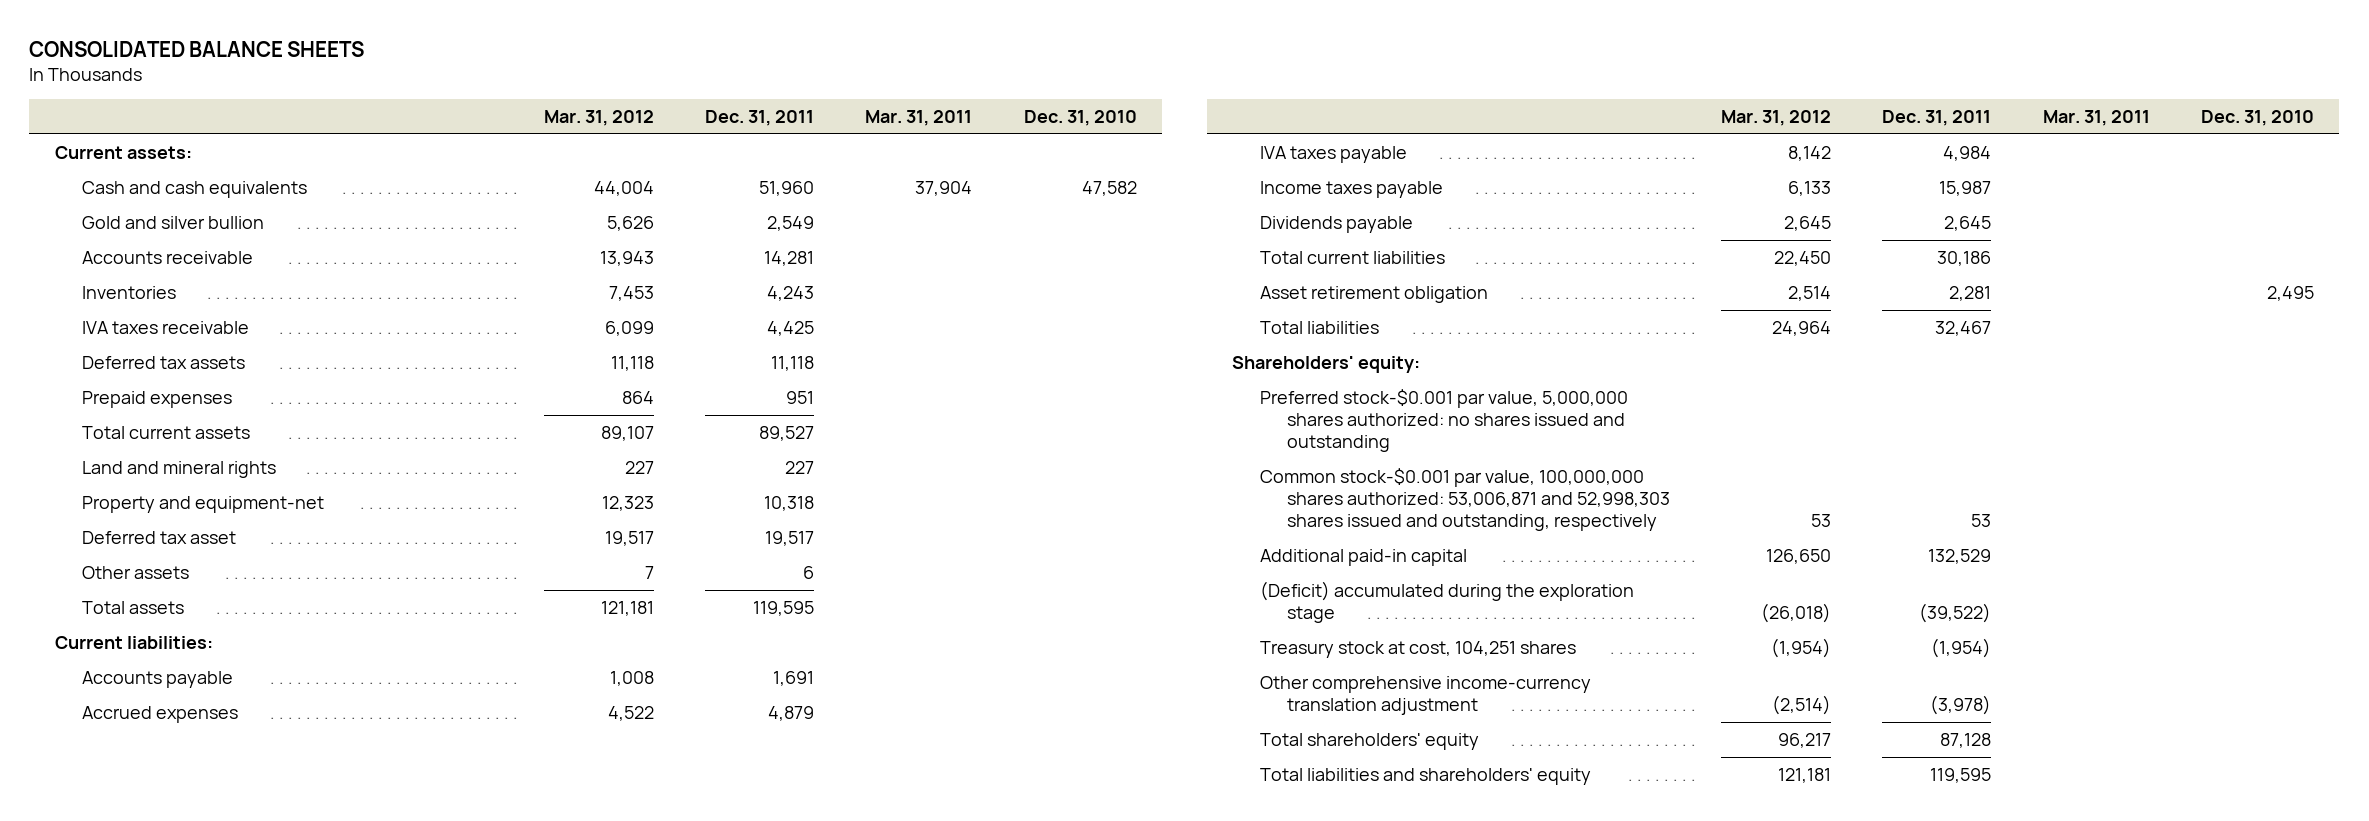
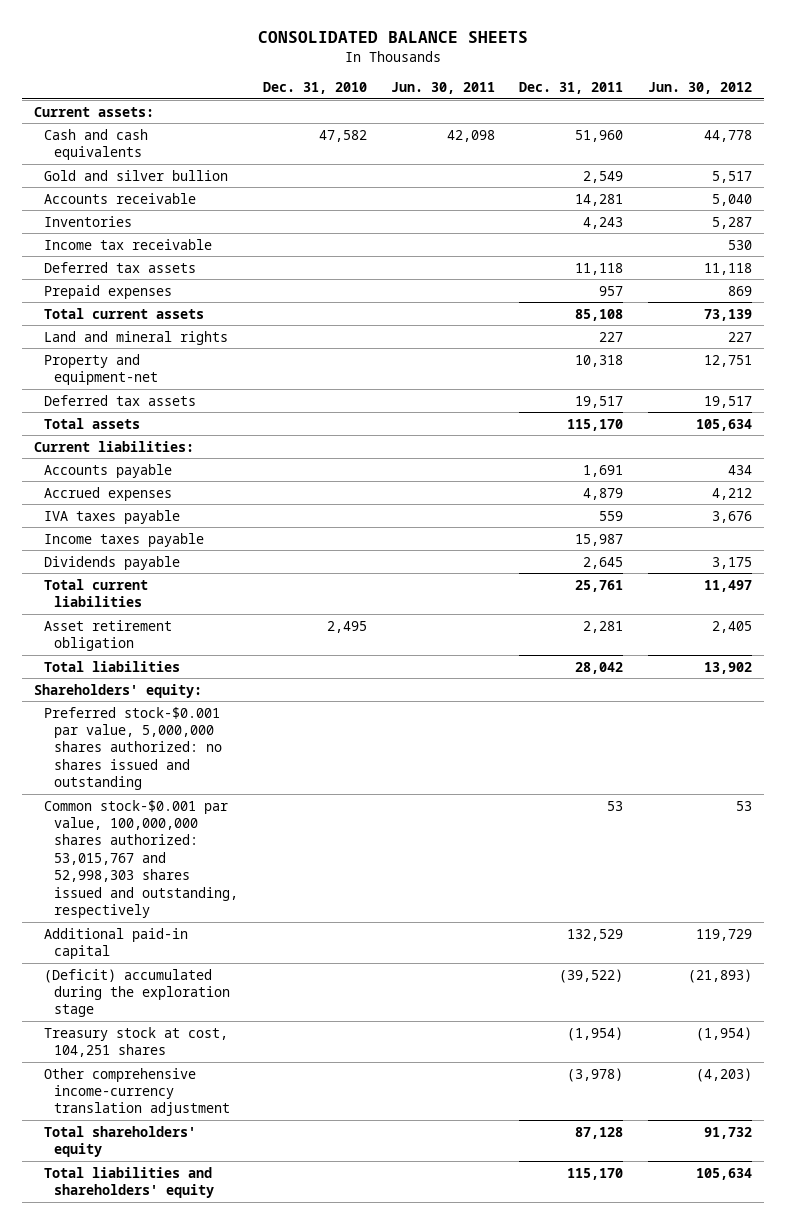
- | Mar. 31, 2012 | Dec. 31, 2011 | Mar. 31, 2011 | Dec. 31, 2010
+ | Dec. 31, 2010 | Jun. 30, 2011 | Dec. 31, 2011 | Jun. 30, 2012
- IVA taxes receivable | 6,099 | 4,425 | |
+ Income tax receivable | | | | 530
- Prepaid expenses | 864 | 951 | |
- Total current assets | 89,107 | 89,527 | |
+ Prepaid expenses | | | 957 | 869
+ Total current assets | | | 85,108 | 73,139
- Deferred tax asset | 19,517 | 19,517 | |
- Other assets | 7 | 6 | |
- Total assets | 121,181 | 119,595 | |
+ Deferred tax assets | | | 19,517 | 19,517
+ Total assets | | | 115,170 | 105,634
- IVA taxes payable | 8,142 | 4,984 | |
+ IVA taxes payable | | | 559 | 3,676
- Total current liabilities | 22,450 | 30,186 | |
+ Total current liabilities | | | 25,761 | 11,497
- Total liabilities | 24,964 | 32,467 | |
+ Total liabilities | | | 28,042 | 13,902
- Common stock-$0.001 par value, 100,000,000 shares authorized: 53,006,871 and 52,998,303 shares issued and outstanding, respectively | 53 | 53 | |
+ Common stock-$0.001 par value, 100,000,000 shares authorized: 53,015,767 and 52,998,303 shares issued and outstanding, respectively | | | 53 | 53
- Total liabilities and shareholders' equity | 121,181 | 119,595 | |
+ Total liabilities and shareholders' equity | | | 115,170 | 105,634

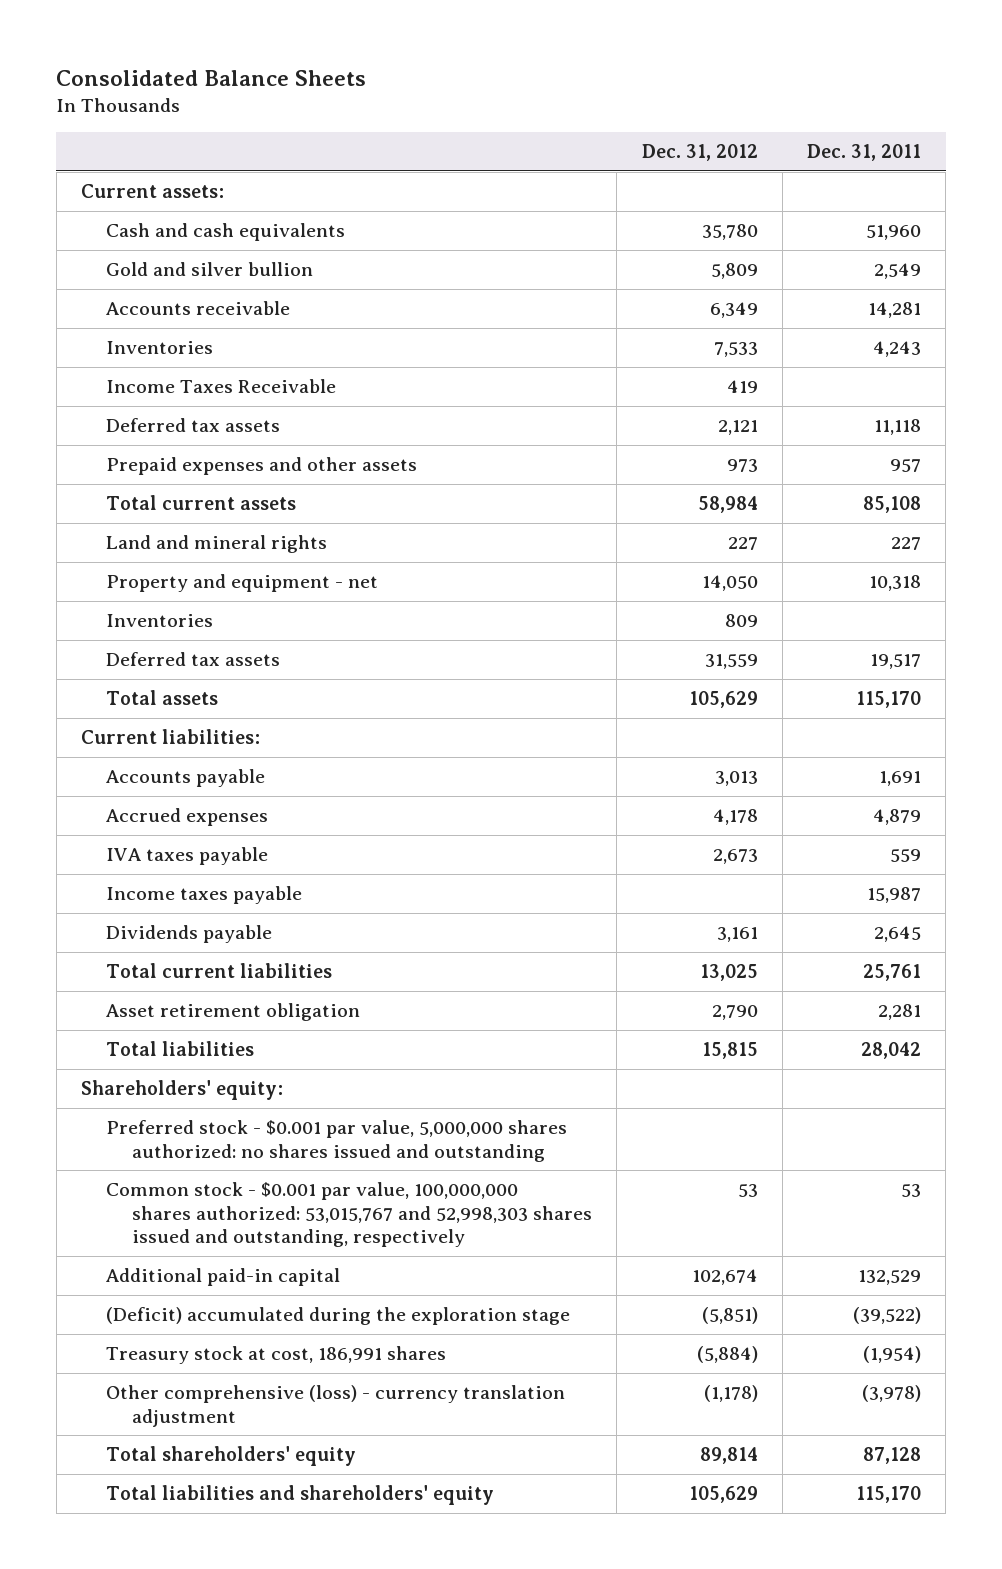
- CONSOLIDATED BALANCE SHEETS
+ Consolidated Balance Sheets
- | Dec. 31, 2010 | Jun. 30, 2011 | Dec. 31, 2011 | Jun. 30, 2012
+ | Dec. 31, 2012 | Dec. 31, 2011
- Income tax receivable | | | | 530
+ Income Taxes Receivable | 419 |
- Prepaid expenses | | | 957 | 869
+ Prepaid expenses and other assets | 973 | 957
- Property and equipment-net | | | 10,318 | 12,751
+ Property and equipment - net | 14,050 | 10,318
+ Inventories | 809 |
- Preferred stock-$0.001 par value, 5,000,000 shares authorized: no shares issued and outstanding
- Common stock-$0.001 par value, 100,000,000 shares authorized: 53,015,767 and 52,998,303 shares issued and outstanding, respectively | | | 53 | 53
+ Preferred stock - $0.001 par value, 5,000,000 shares authorized: no shares issued and outstanding
+ Common stock - $0.001 par value, 100,000,000 shares authorized: 53,015,767 and 52,998,303 shares issued and outstanding, respectively | 53 | 53
- Treasury stock at cost, 104,251 shares | | | (1,954) | (1,954)
- Other comprehensive income-currency translation adjustment | | | (3,978) | (4,203)
+ Treasury stock at cost, 186,991 shares | (5,884) | (1,954)
+ Other comprehensive (loss) - currency translation adjustment | (1,178) | (3,978)

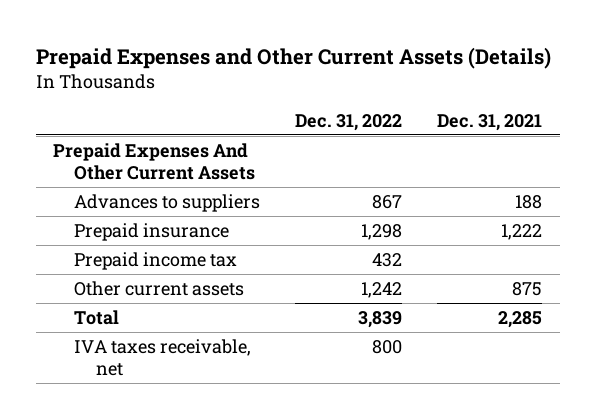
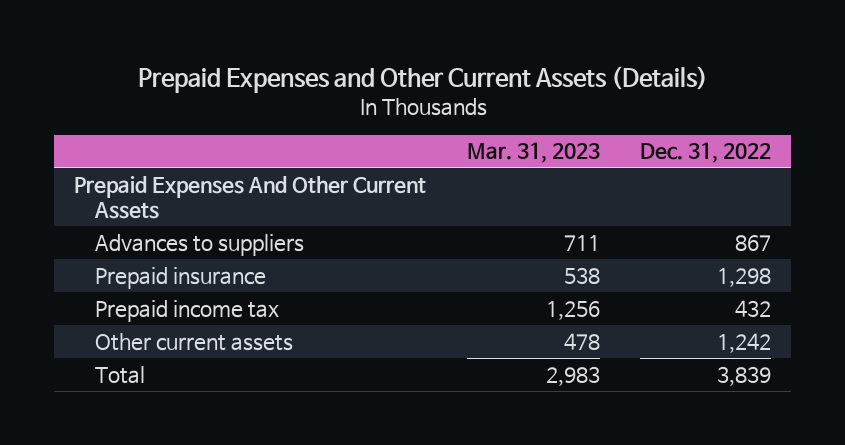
- | Dec. 31, 2022 | Dec. 31, 2021
+ | Mar. 31, 2023 | Dec. 31, 2022
- IVA taxes receivable, net | 800 |

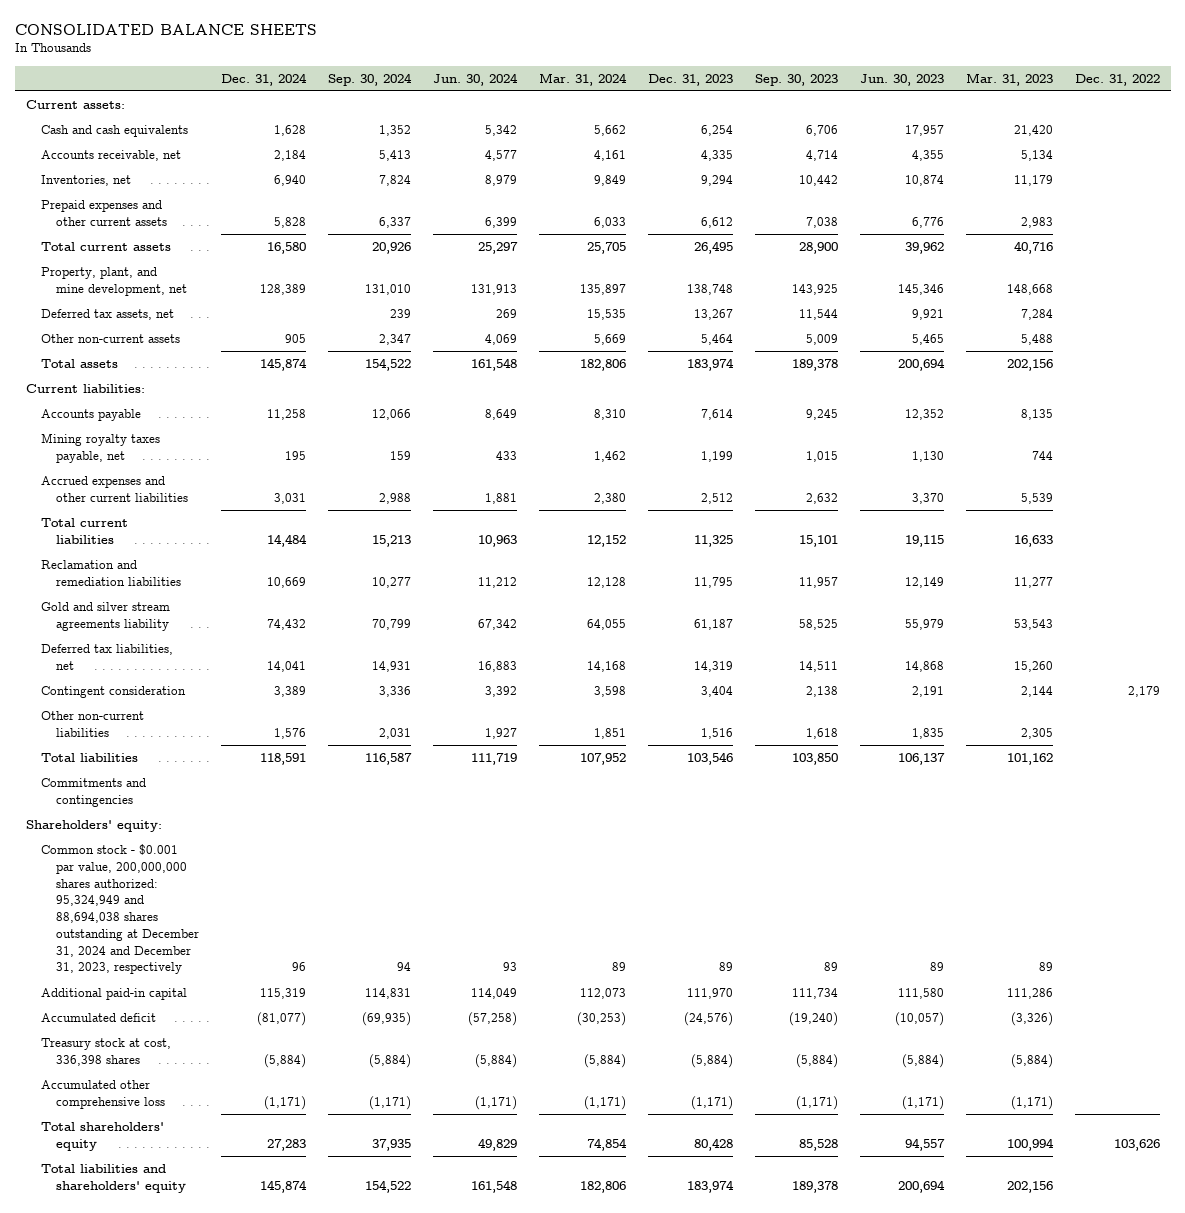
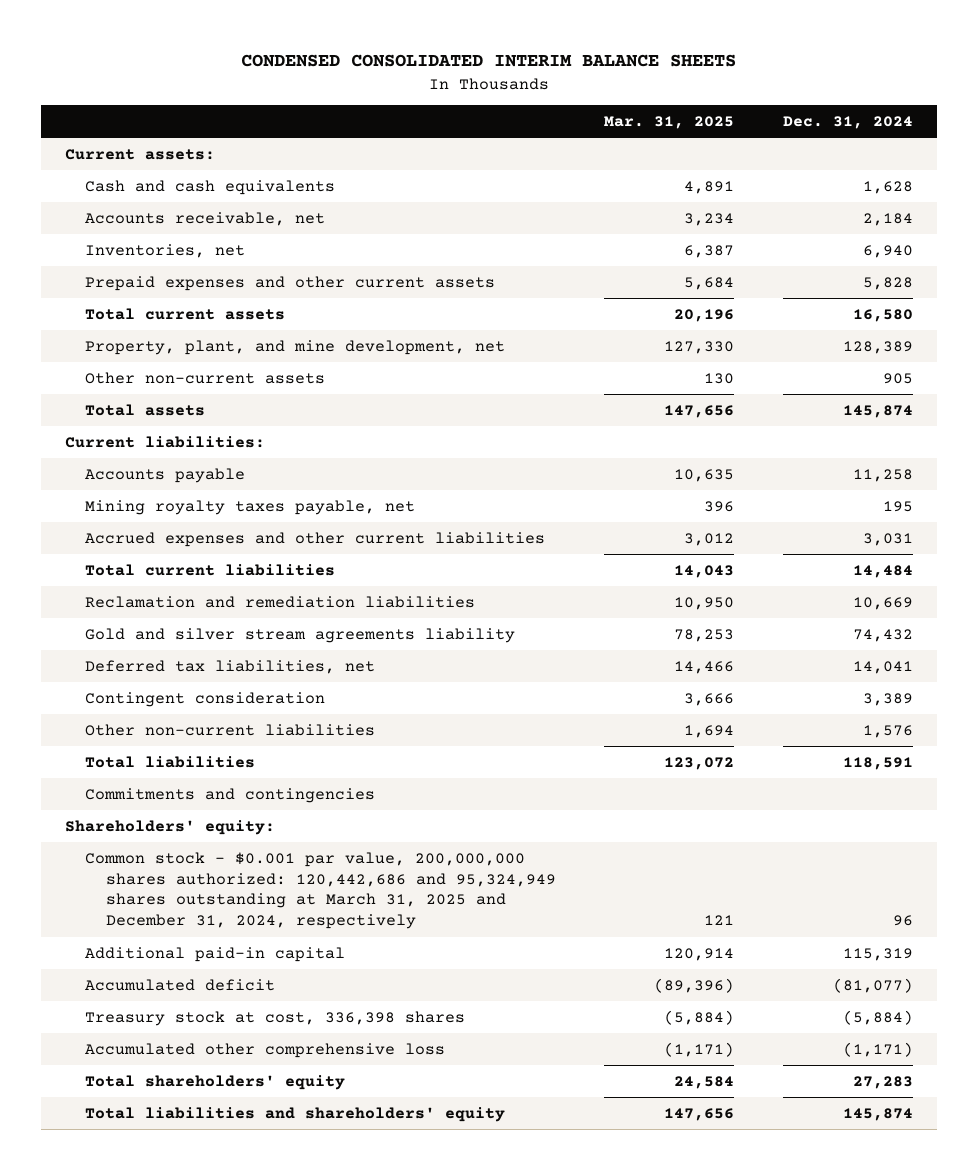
- CONSOLIDATED BALANCE SHEETS
+ CONDENSED CONSOLIDATED INTERIM BALANCE SHEETS
- | Dec. 31, 2024 | Sep. 30, 2024 | Jun. 30, 2024 | Mar. 31, 2024 | Dec. 31, 2023 | Sep. 30, 2023 | Jun. 30, 2023 | Mar. 31, 2023 | Dec. 31, 2022
+ | Mar. 31, 2025 | Dec. 31, 2024
- Deferred tax assets, net | | 239 | 269 | 15,535 | 13,267 | 11,544 | 9,921 | 7,284 |
- Common stock - $0.001 par value, 200,000,000 shares authorized: 95,324,949 and 88,694,038 shares outstanding at December 31, 2024 and December 31, 2023, respectively | 96 | 94 | 93 | 89 | 89 | 89 | 89 | 89 |
+ Common stock - $0.001 par value, 200,000,000 shares authorized: 120,442,686 and 95,324,949 shares outstanding at March 31, 2025 and December 31, 2024, respectively | 121 | 96

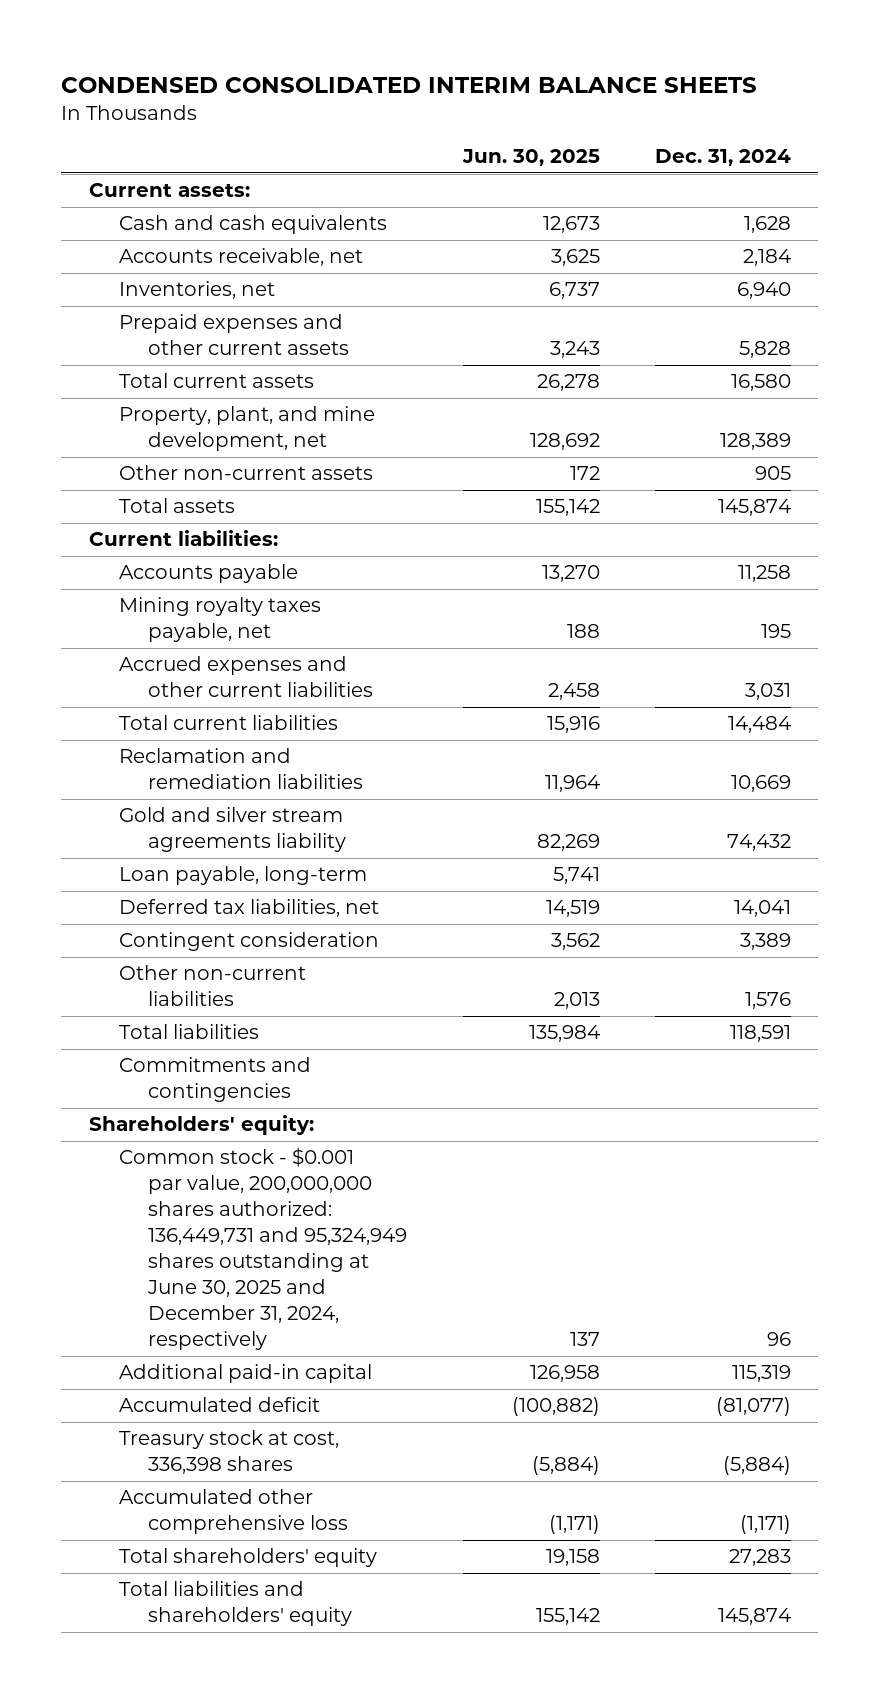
- | Mar. 31, 2025 | Dec. 31, 2024
+ | Jun. 30, 2025 | Dec. 31, 2024
+ Loan payable, long-term | 5,741 |
- Common stock - $0.001 par value, 200,000,000 shares authorized: 120,442,686 and 95,324,949 shares outstanding at March 31, 2025 and December 31, 2024, respectively | 121 | 96
+ Common stock - $0.001 par value, 200,000,000 shares authorized: 136,449,731 and 95,324,949 shares outstanding at June 30, 2025 and December 31, 2024, respectively | 137 | 96

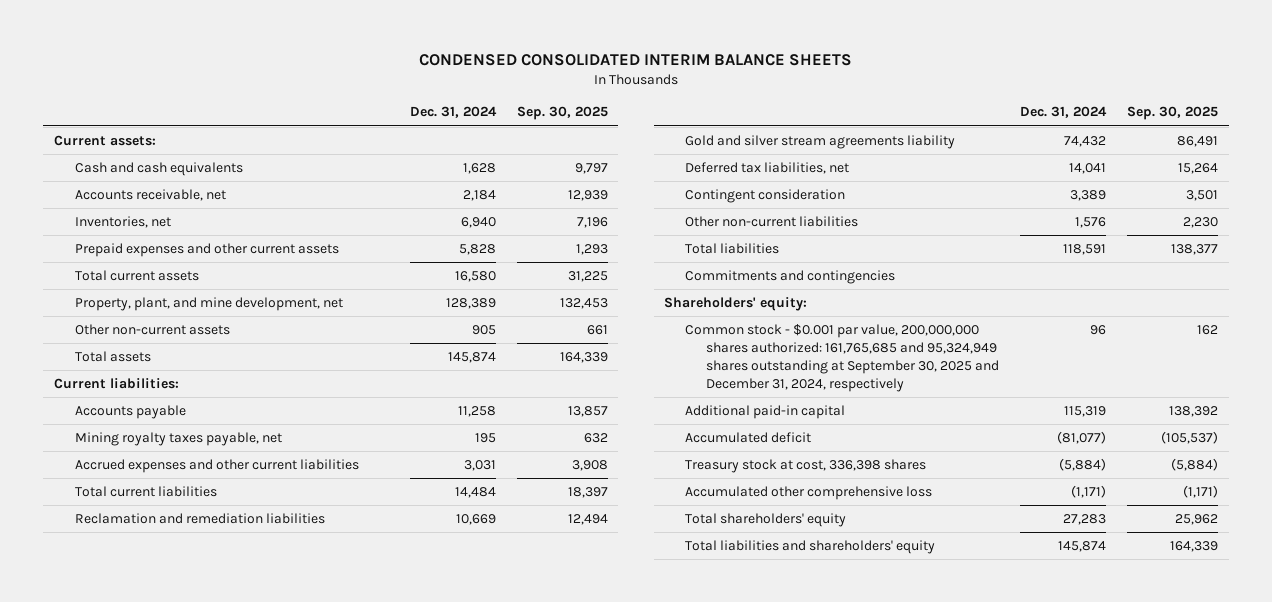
- | Jun. 30, 2025 | Dec. 31, 2024
+ | Dec. 31, 2024 | Sep. 30, 2025
- Loan payable, long-term | 5,741 |
- Common stock - $0.001 par value, 200,000,000 shares authorized: 136,449,731 and 95,324,949 shares outstanding at June 30, 2025 and December 31, 2024, respectively | 137 | 96
+ Common stock - $0.001 par value, 200,000,000 shares authorized: 161,765,685 and 95,324,949 shares outstanding at September 30, 2025 and December 31, 2024, respectively | 96 | 162

